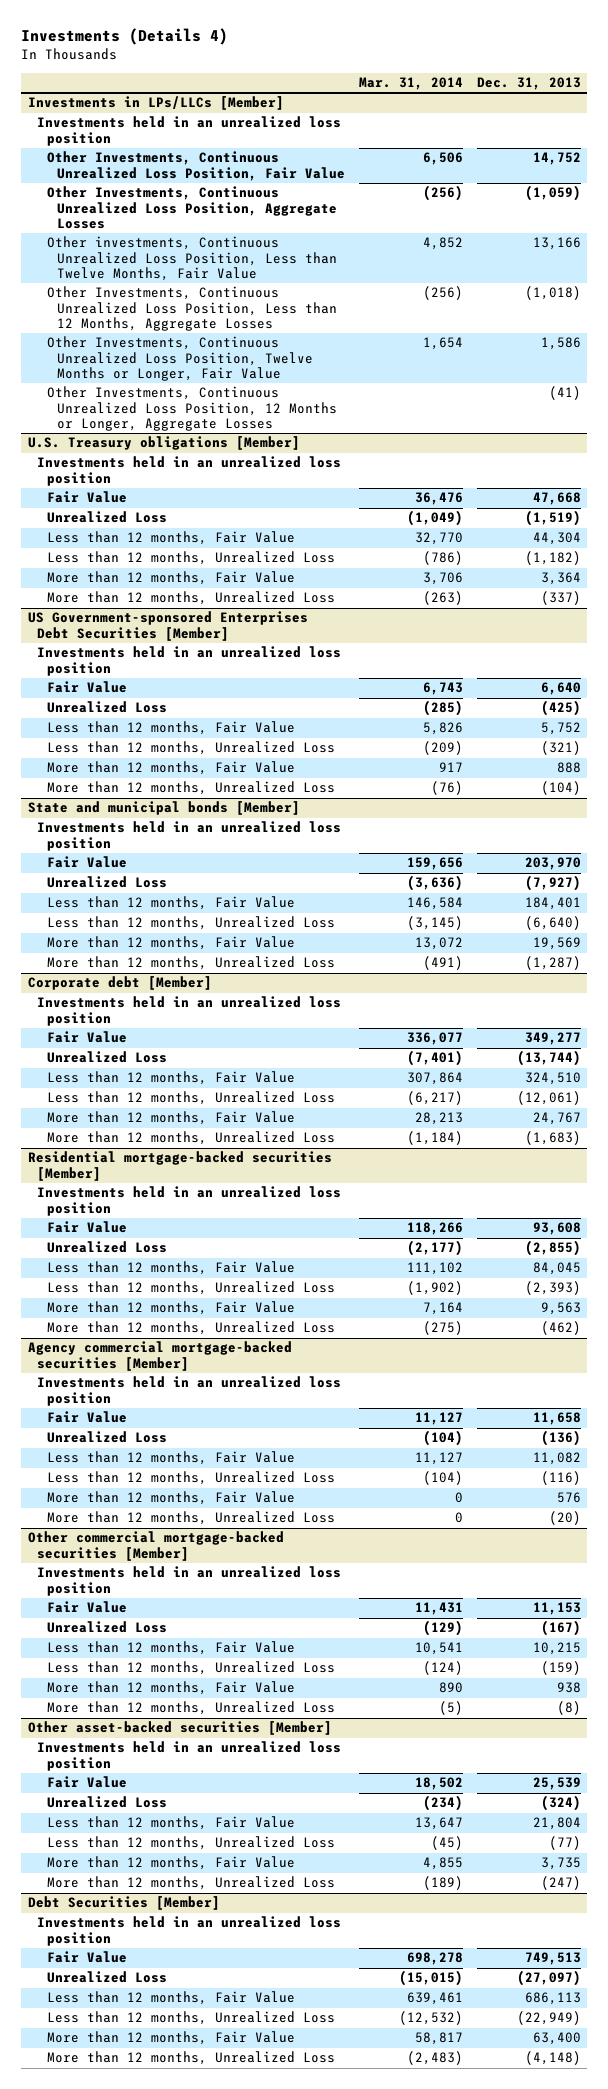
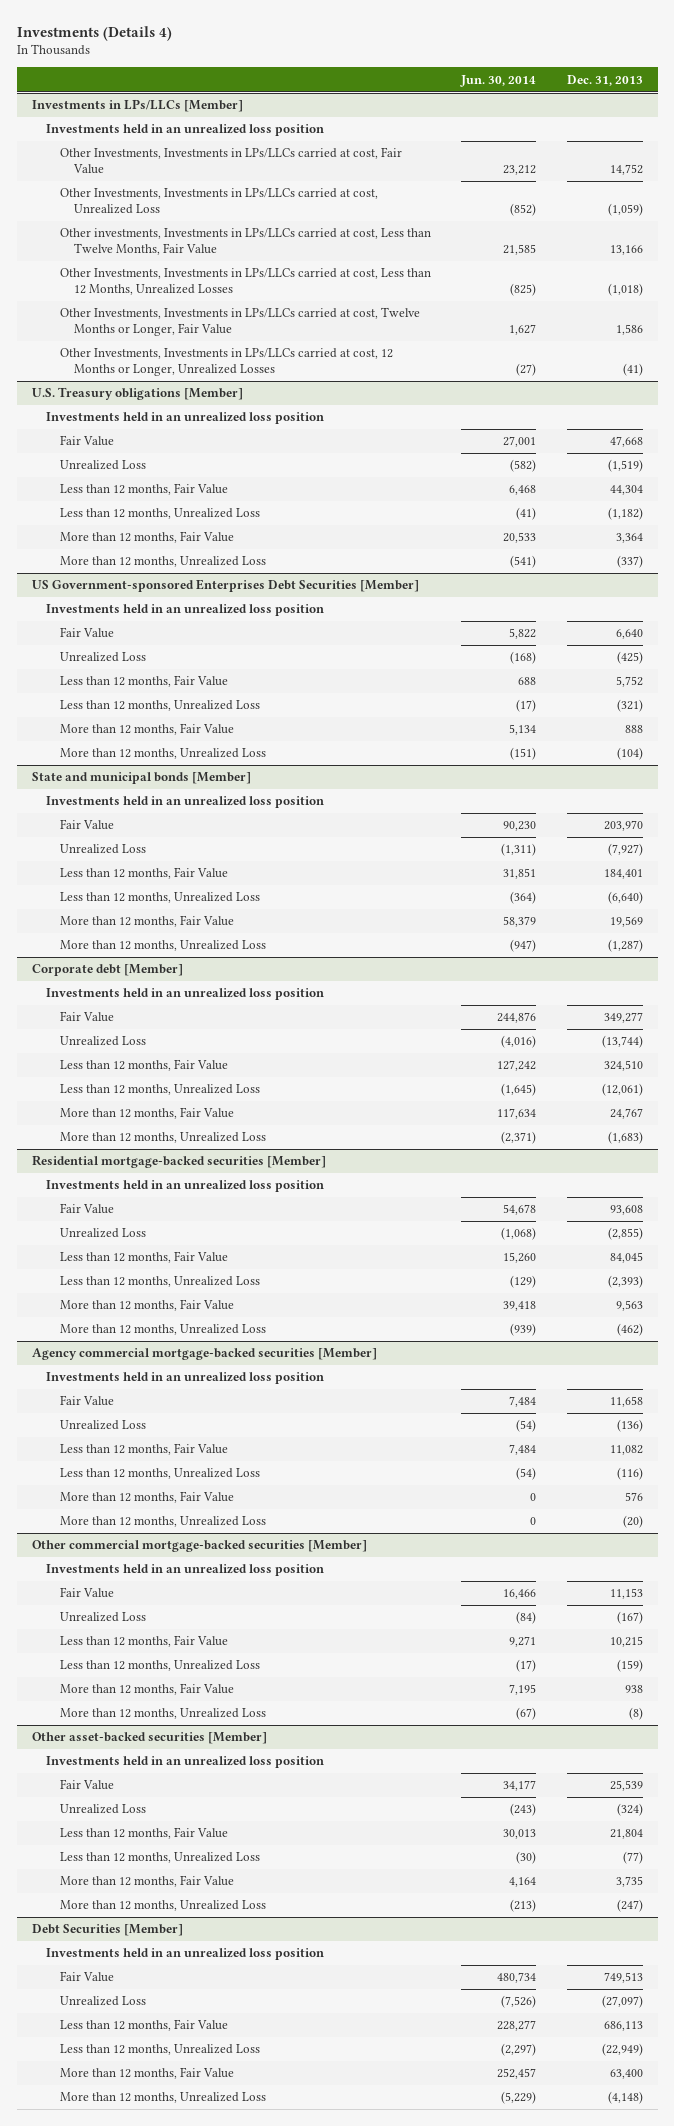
- | Mar. 31, 2014 | Dec. 31, 2013
+ | Jun. 30, 2014 | Dec. 31, 2013
@ Investments in LPs/LLCs [Member]
- Other Investments, Continuous Unrealized Loss Position, Fair Value | 6,506 | 14,752
- Other Investments, Continuous Unrealized Loss Position, Aggregate Losses | (256) | (1,059)
- Other investments, Continuous Unrealized Loss Position, Less than Twelve Months, Fair Value | 4,852 | 13,166
- Other Investments, Continuous Unrealized Loss Position, Less than 12 Months, Aggregate Losses | (256) | (1,018)
- Other Investments, Continuous Unrealized Loss Position, Twelve Months or Longer, Fair Value | 1,654 | 1,586
- Other Investments, Continuous Unrealized Loss Position, 12 Months or Longer, Aggregate Losses | | (41)
+ Other Investments, Investments in LPs/LLCs carried at cost, Fair Value | 23,212 | 14,752
+ Other Investments, Investments in LPs/LLCs carried at cost, Unrealized Loss | (852) | (1,059)
+ Other investments, Investments in LPs/LLCs carried at cost, Less than Twelve Months, Fair Value | 21,585 | 13,166
+ Other Investments, Investments in LPs/LLCs carried at cost, Less than 12 Months, Unrealized Losses | (825) | (1,018)
+ Other Investments, Investments in LPs/LLCs carried at cost, Twelve Months or Longer, Fair Value | 1,627 | 1,586
+ Other Investments, Investments in LPs/LLCs carried at cost, 12 Months or Longer, Unrealized Losses | (27) | (41)

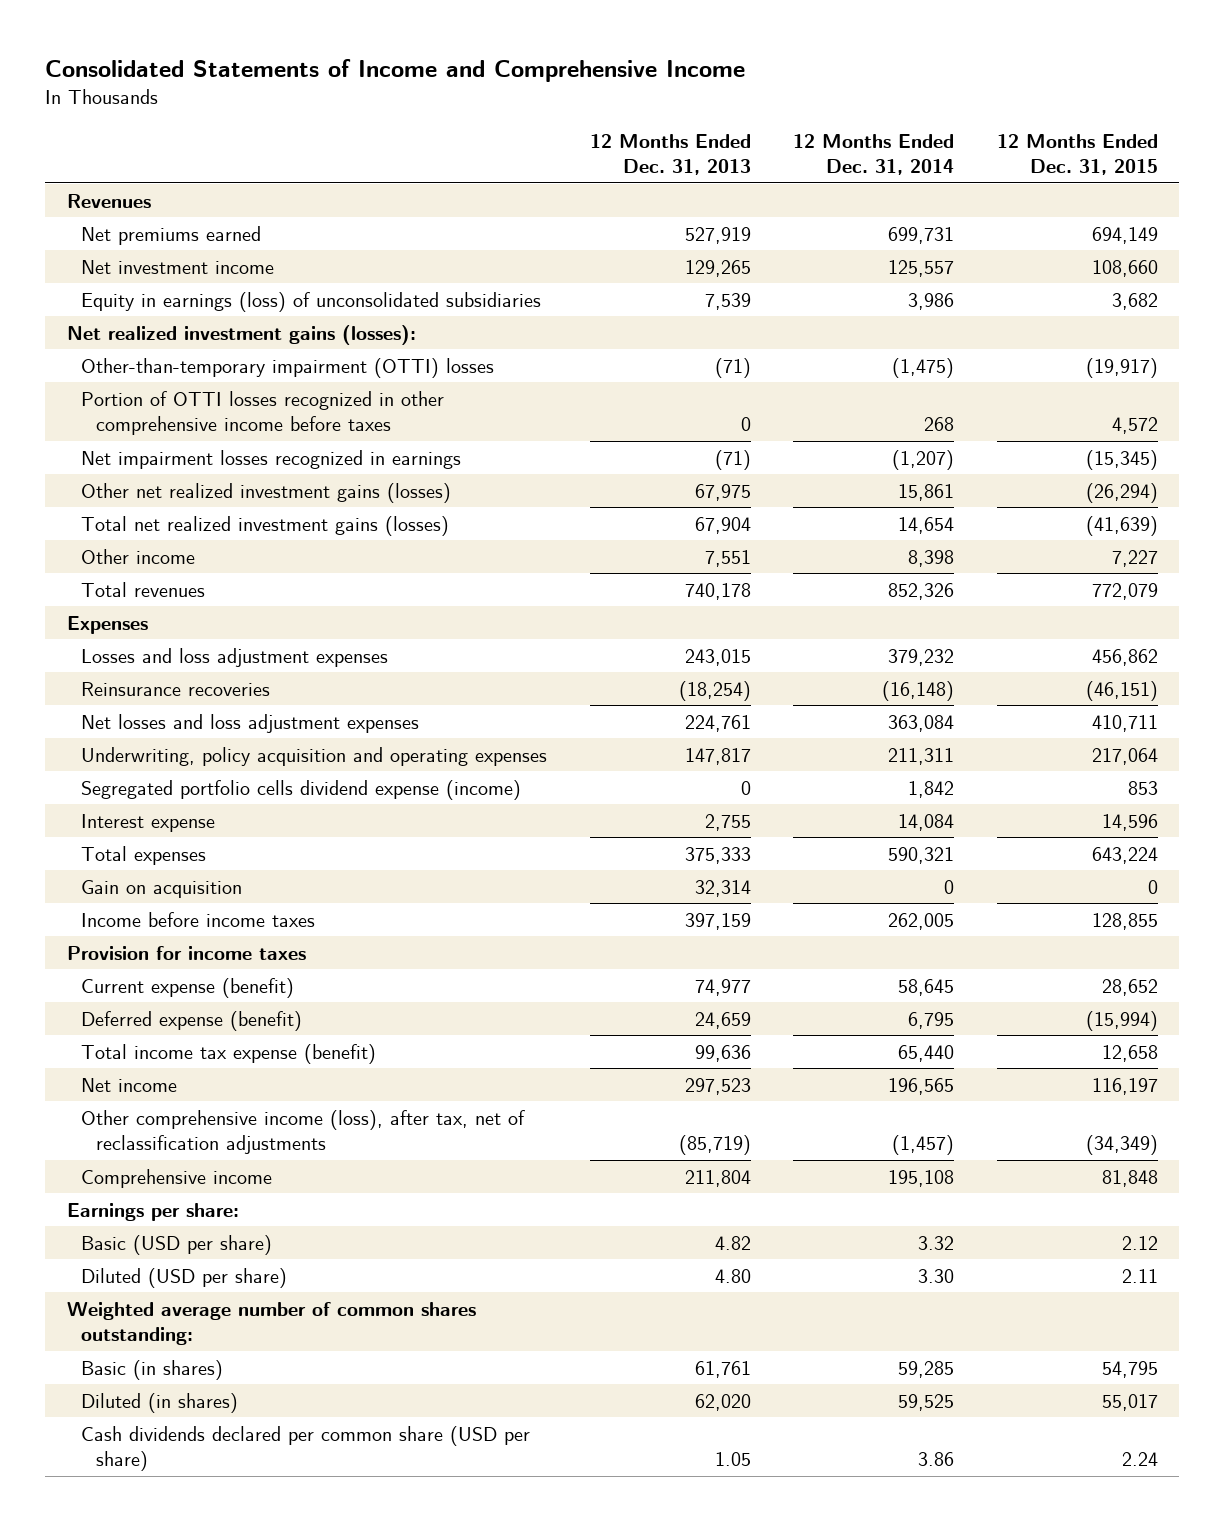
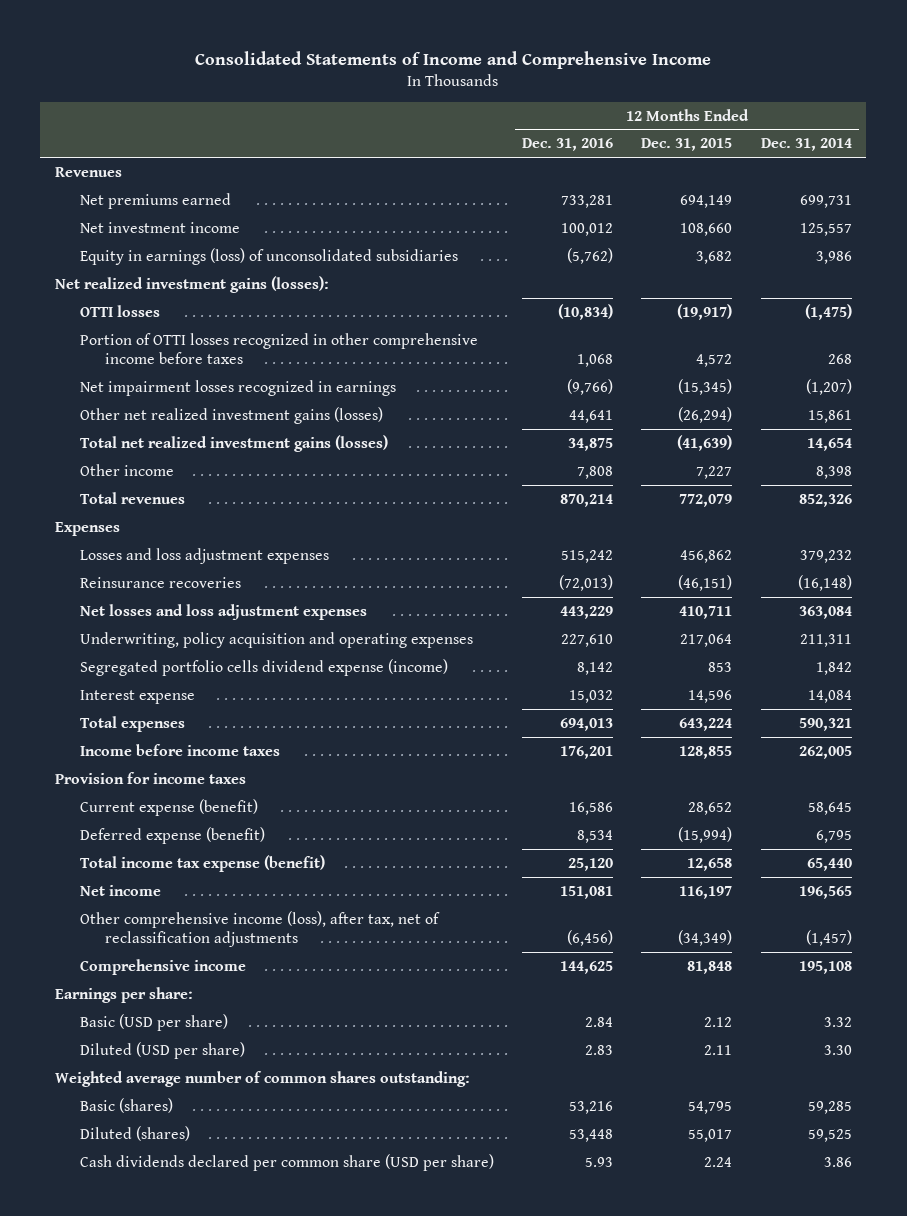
- | 12 Months Ended Dec. 31, 2013 | 12 Months Ended Dec. 31, 2014 | 12 Months Ended Dec. 31, 2015
+ | 12 Months Ended Dec. 31, 2016 | 12 Months Ended Dec. 31, 2015 | 12 Months Ended Dec. 31, 2014
- Other-than-temporary impairment (OTTI) losses | (71) | (1,475) | (19,917)
+ OTTI losses | (10,834) | (19,917) | (1,475)
- Gain on acquisition | 32,314 | 0 | 0
- Basic (in shares) | 61,761 | 59,285 | 54,795
- Diluted (in shares) | 62,020 | 59,525 | 55,017
+ Basic (shares) | 53,216 | 54,795 | 59,285
+ Diluted (shares) | 53,448 | 55,017 | 59,525

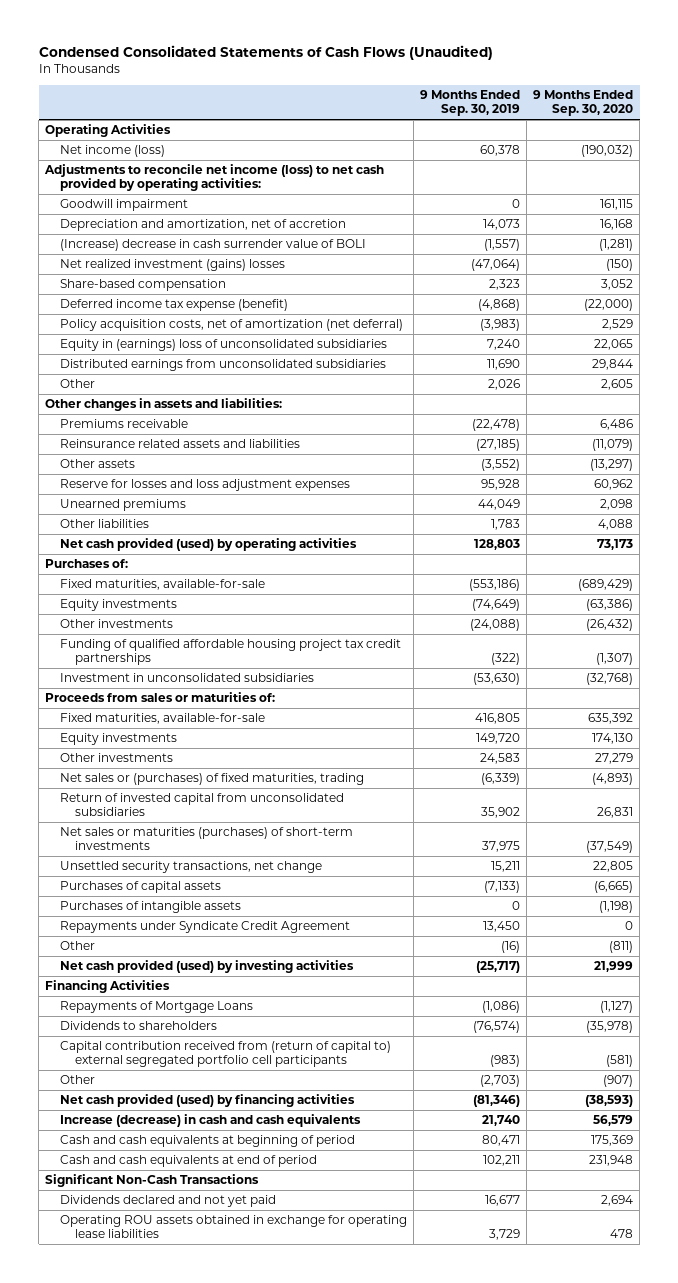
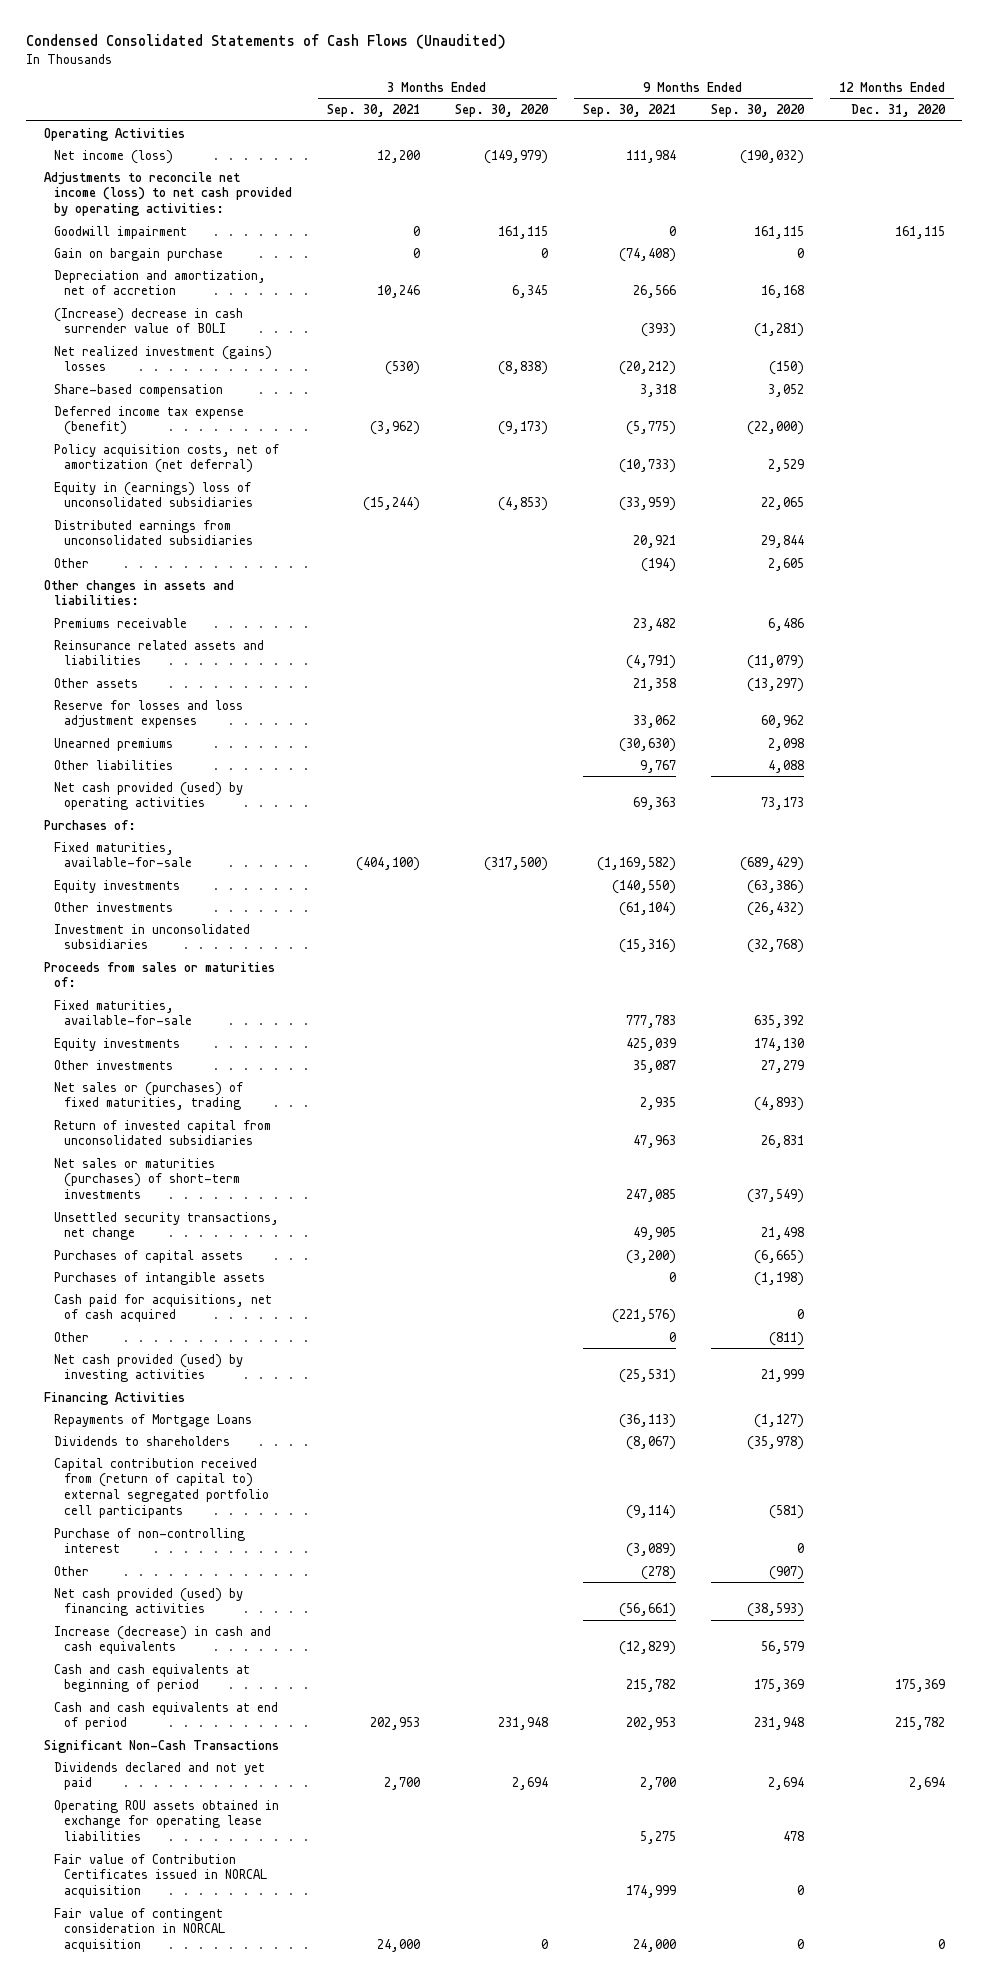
- | 9 Months Ended Sep. 30, 2019 | 9 Months Ended Sep. 30, 2020
+ | 3 Months Ended Sep. 30, 2021 | 3 Months Ended Sep. 30, 2020 | 9 Months Ended Sep. 30, 2021 | 9 Months Ended Sep. 30, 2020 | 12 Months Ended Dec. 31, 2020
+ Gain on bargain purchase | 0 | 0 | (74,408) | 0 |
- Funding of qualified affordable housing project tax credit partnerships | (322) | (1,307)
- Unsettled security transactions, net change | 15,211 | 22,805
+ Unsettled security transactions, net change | | | 49,905 | 21,498 |
- Repayments under Syndicate Credit Agreement | 13,450 | 0
+ Cash paid for acquisitions, net of cash acquired | | | (221,576) | 0 |
+ Purchase of non-controlling interest | | | (3,089) | 0 |
+ Fair value of Contribution Certificates issued in NORCAL acquisition | | | 174,999 | 0 |
+ Fair value of contingent consideration in NORCAL acquisition | 24,000 | 0 | 24,000 | 0 | 0

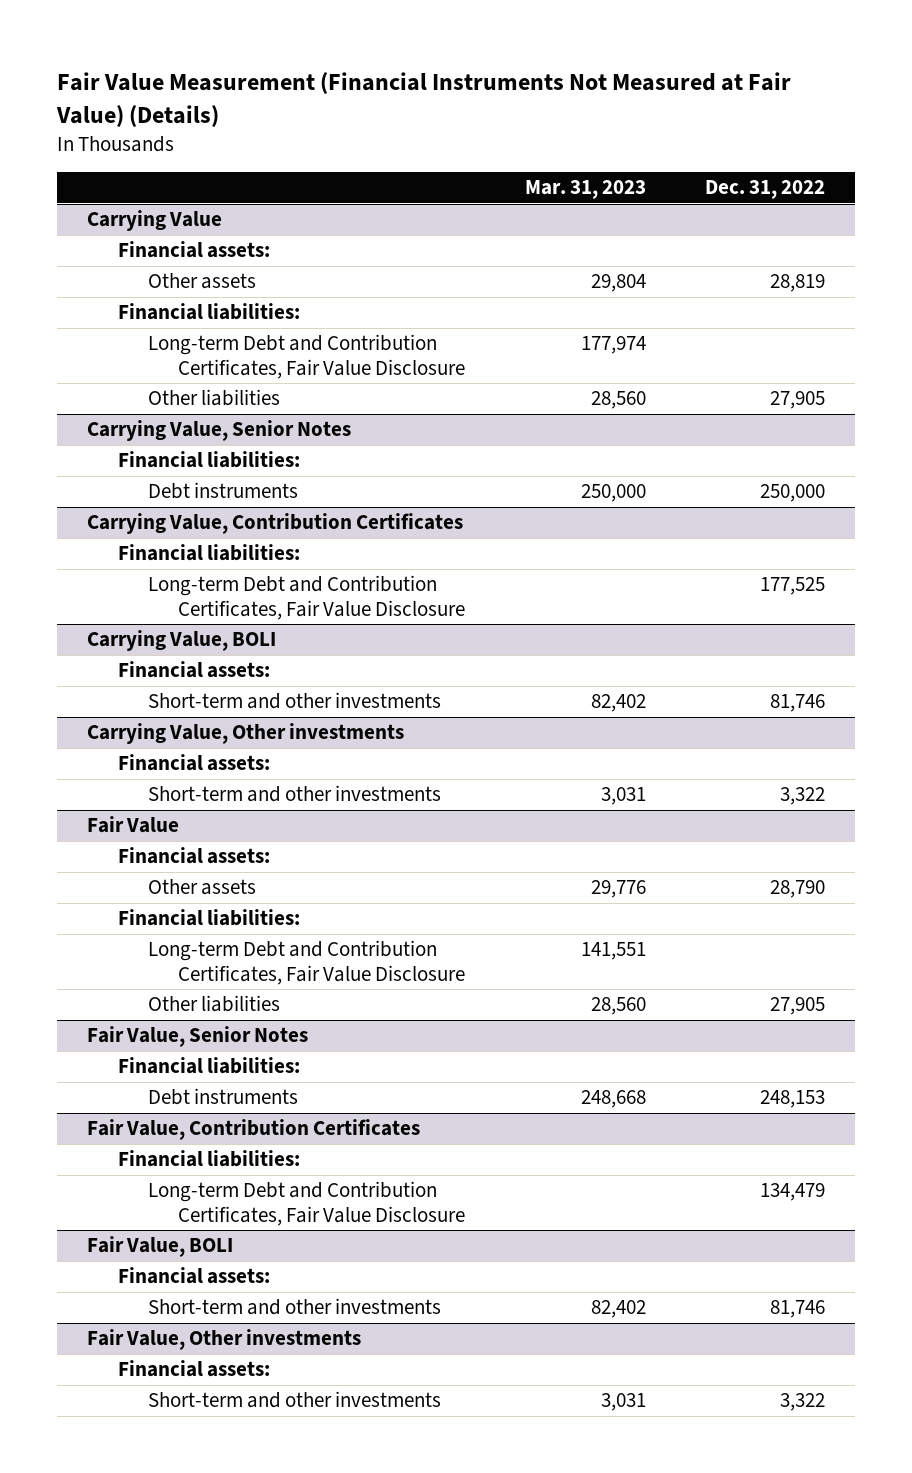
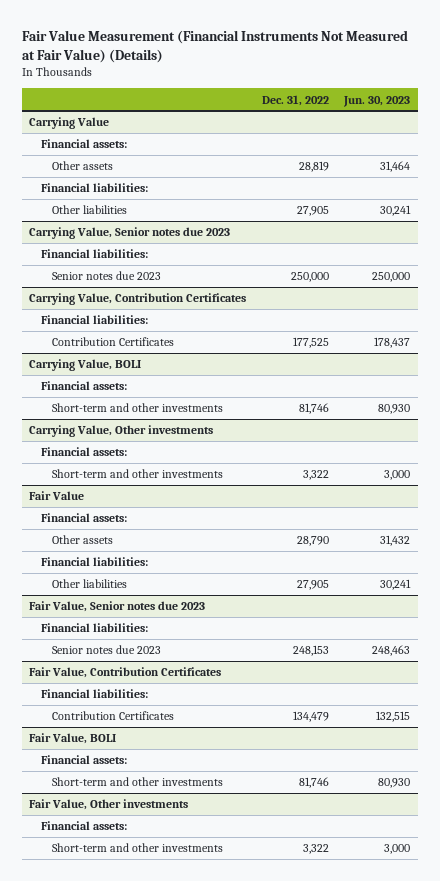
- | Mar. 31, 2023 | Dec. 31, 2022
+ | Dec. 31, 2022 | Jun. 30, 2023
@ Carrying Value
- Long-term Debt and Contribution Certificates, Fair Value Disclosure | 177,974 |
- Carrying Value, Senior Notes
+ Carrying Value, Senior notes due 2023
- Debt instruments | 250,000 | 250,000
+ Senior notes due 2023 | 250,000 | 250,000
@ Carrying Value, Contribution Certificates
- Long-term Debt and Contribution Certificates, Fair Value Disclosure | | 177,525
+ Contribution Certificates | 177,525 | 178,437
@ Fair Value
- Long-term Debt and Contribution Certificates, Fair Value Disclosure | 141,551 |
- Fair Value, Senior Notes
+ Fair Value, Senior notes due 2023
- Debt instruments | 248,668 | 248,153
+ Senior notes due 2023 | 248,153 | 248,463
@ Fair Value, Contribution Certificates
- Long-term Debt and Contribution Certificates, Fair Value Disclosure | | 134,479
+ Contribution Certificates | 134,479 | 132,515

